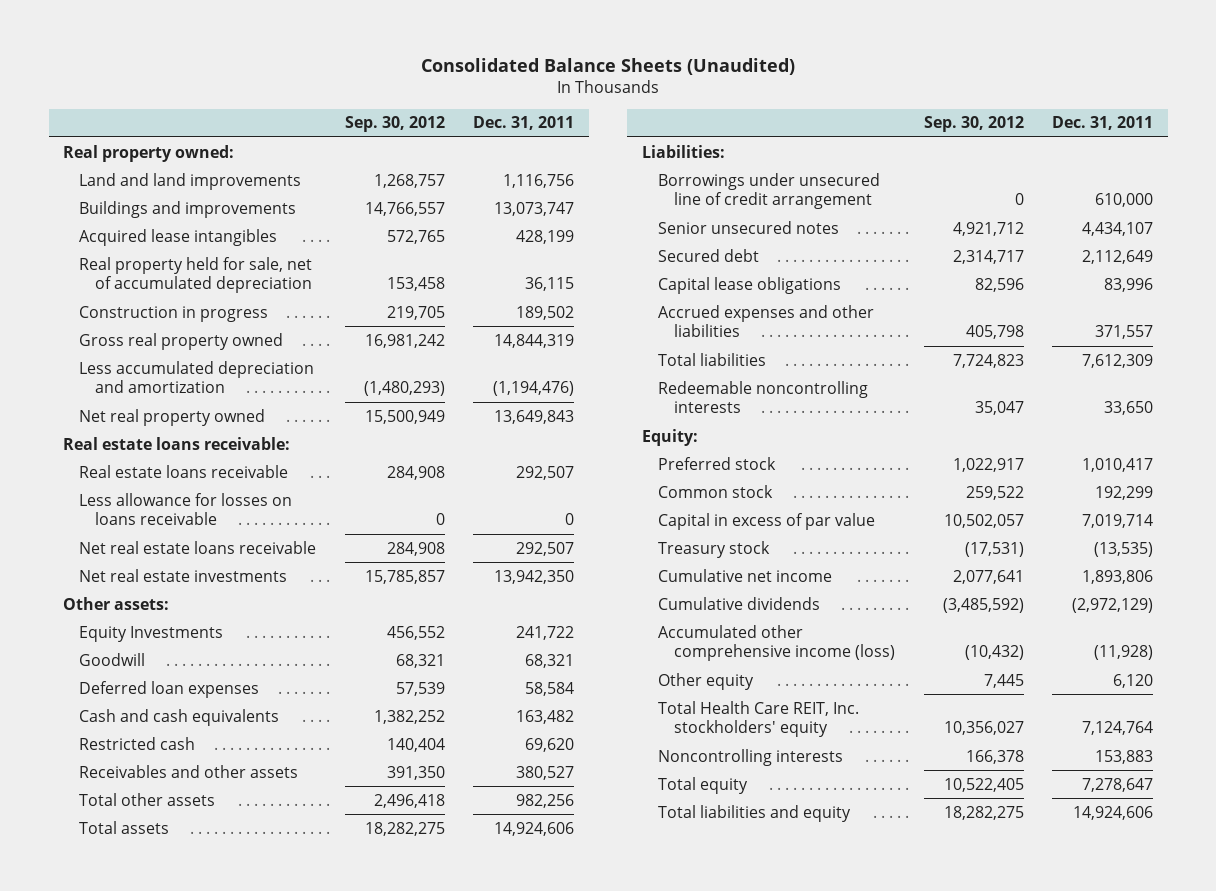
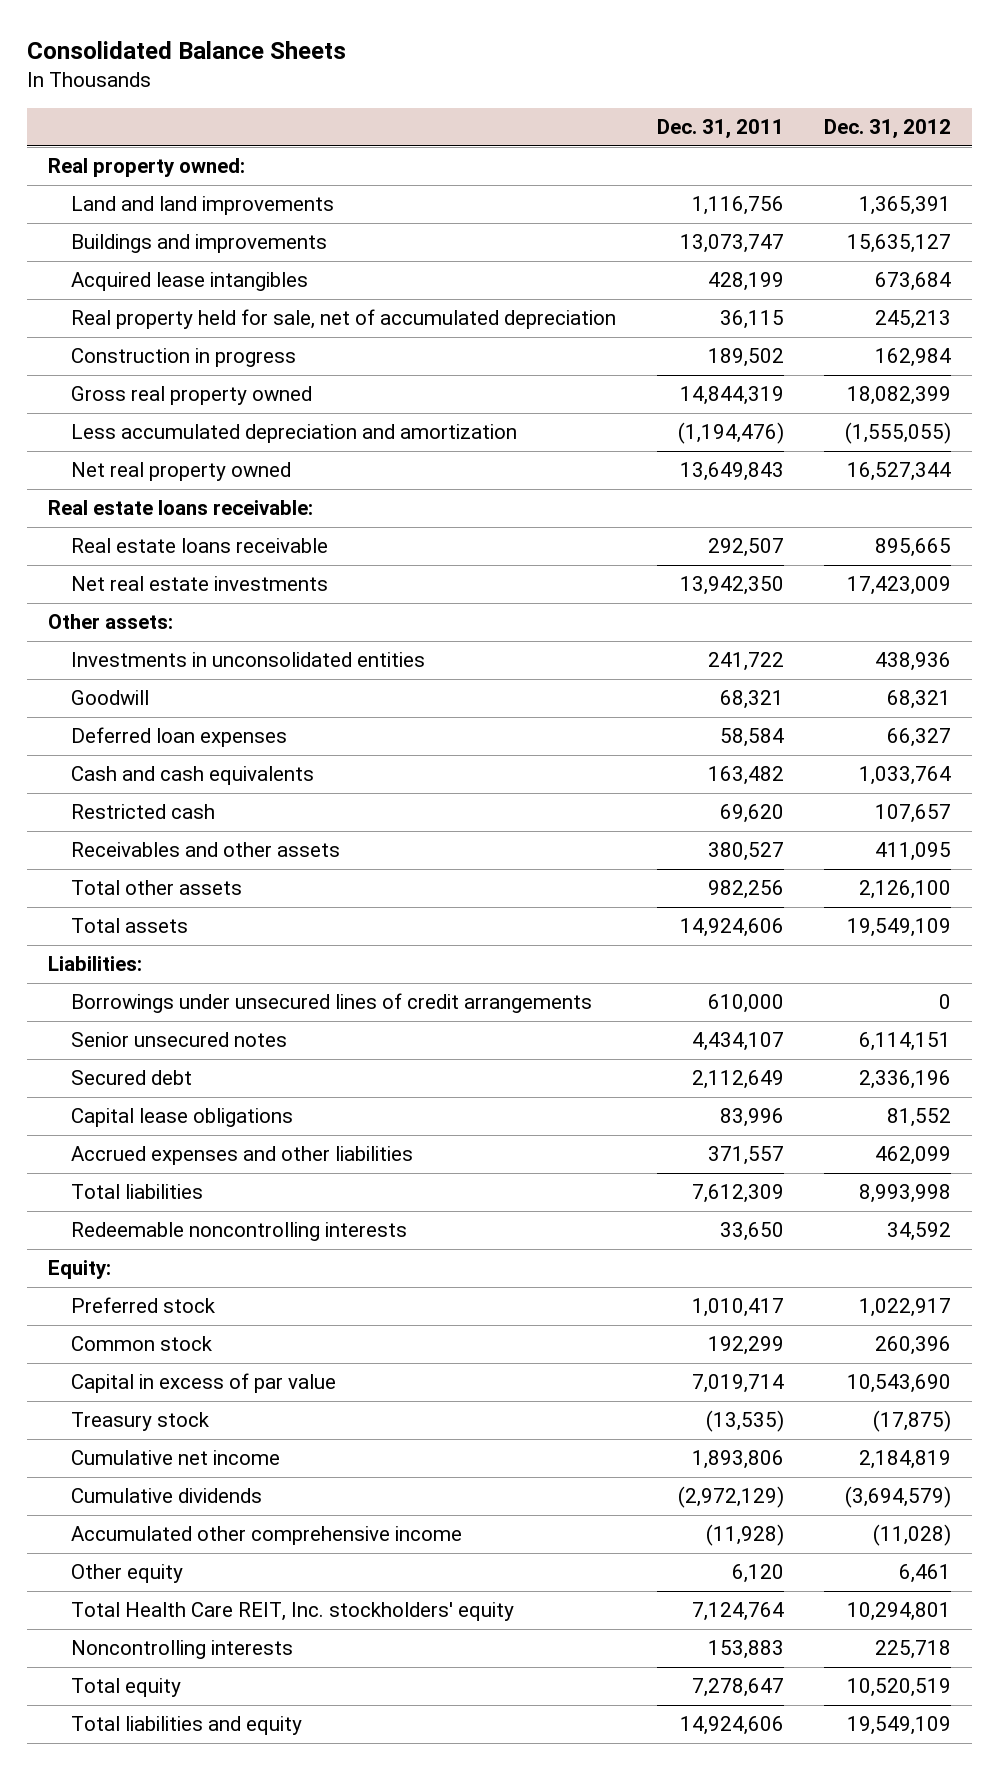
- Consolidated Balance Sheets (Unaudited)
+ Consolidated Balance Sheets
- | Sep. 30, 2012 | Dec. 31, 2011
+ | Dec. 31, 2011 | Dec. 31, 2012
- Less allowance for losses on loans receivable | 0 | 0
- Net real estate loans receivable | 284,908 | 292,507
- Equity Investments | 456,552 | 241,722
+ Investments in unconsolidated entities | 241,722 | 438,936
- Borrowings under unsecured line of credit arrangement | 0 | 610,000
+ Borrowings under unsecured lines of credit arrangements | 610,000 | 0
- Accumulated other comprehensive income (loss) | (10,432) | (11,928)
+ Accumulated other comprehensive income | (11,928) | (11,028)

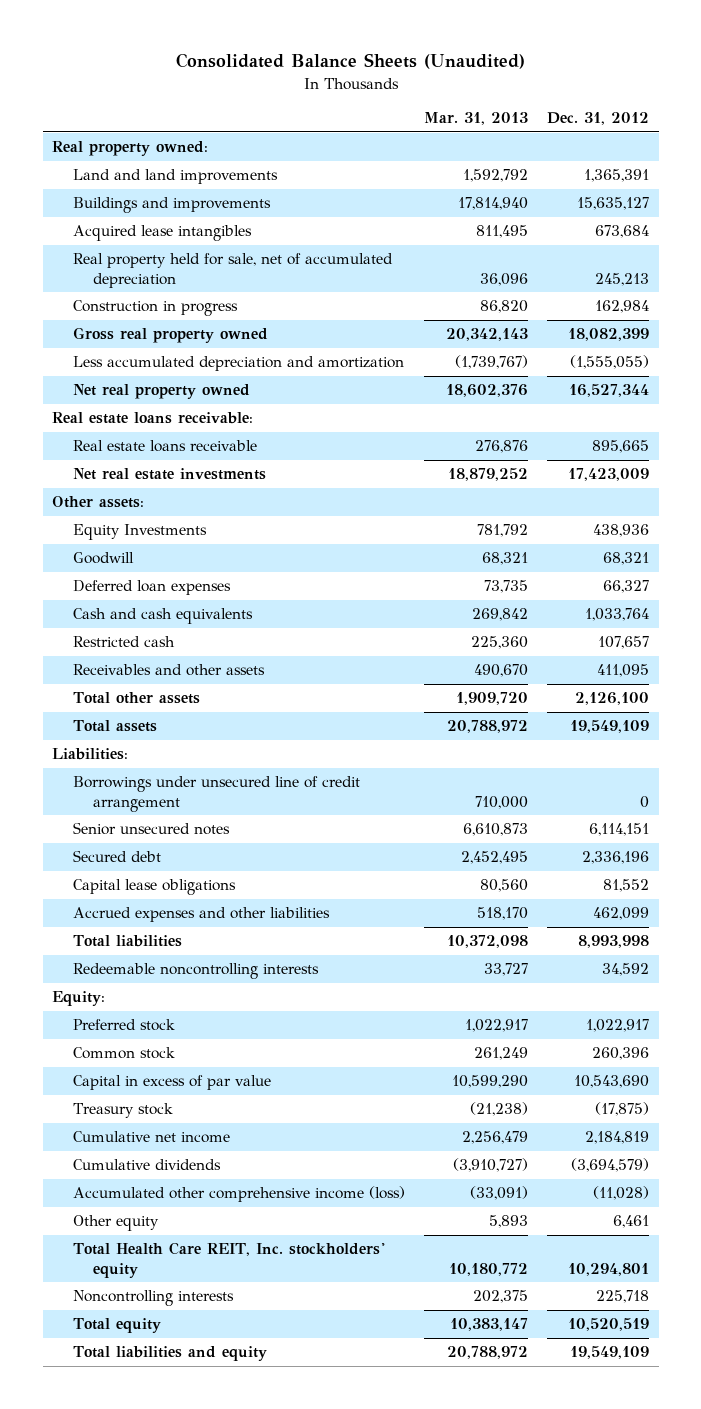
- Consolidated Balance Sheets
+ Consolidated Balance Sheets (Unaudited)
- | Dec. 31, 2011 | Dec. 31, 2012
+ | Mar. 31, 2013 | Dec. 31, 2012
- Investments in unconsolidated entities | 241,722 | 438,936
+ Equity Investments | 781,792 | 438,936
- Borrowings under unsecured lines of credit arrangements | 610,000 | 0
+ Borrowings under unsecured line of credit arrangement | 710,000 | 0
- Accumulated other comprehensive income | (11,928) | (11,028)
+ Accumulated other comprehensive income (loss) | (33,091) | (11,028)

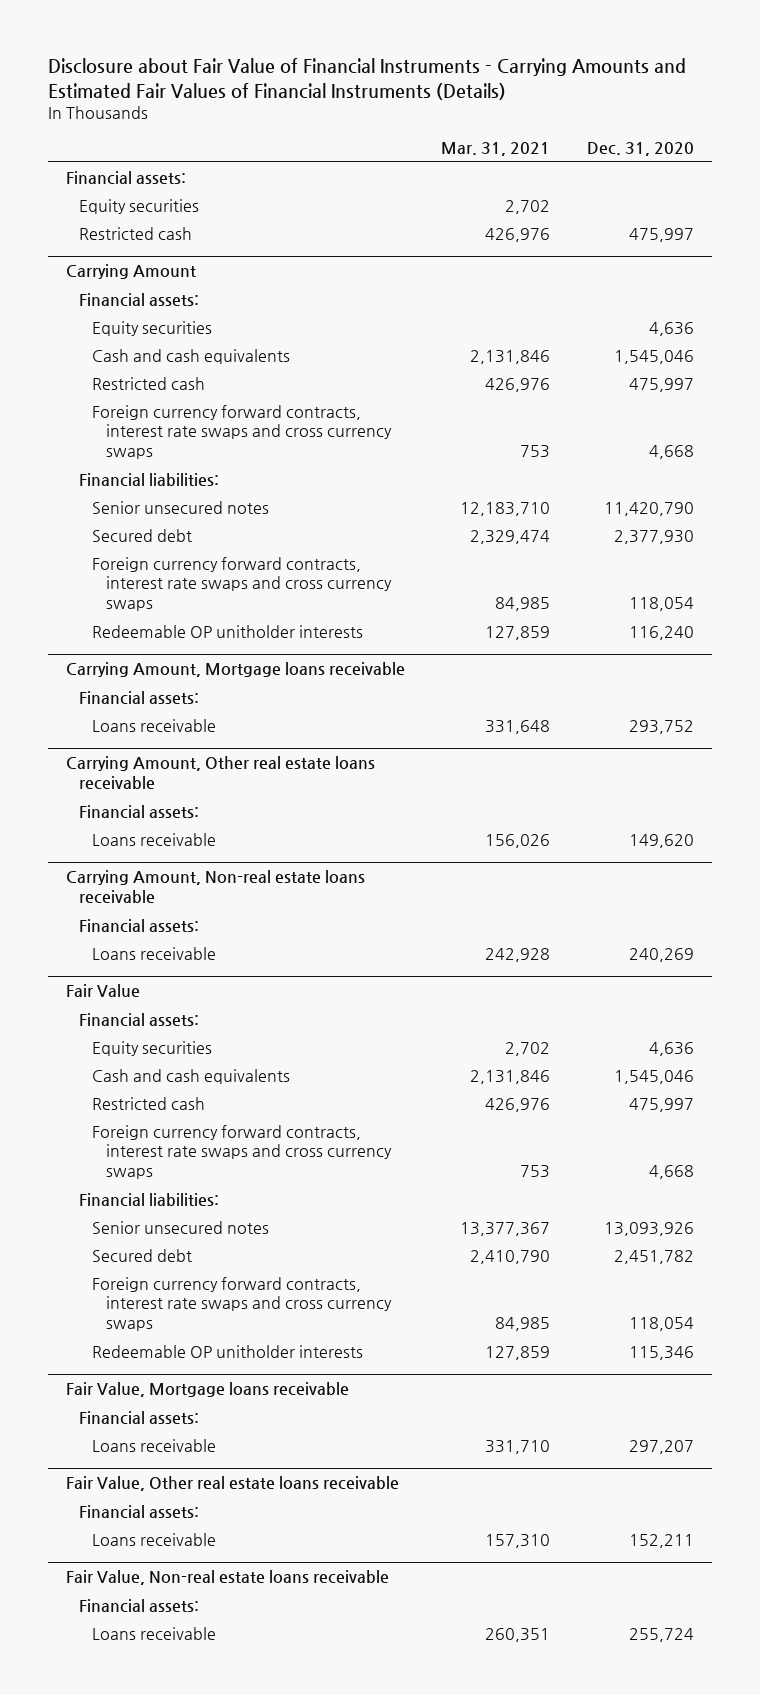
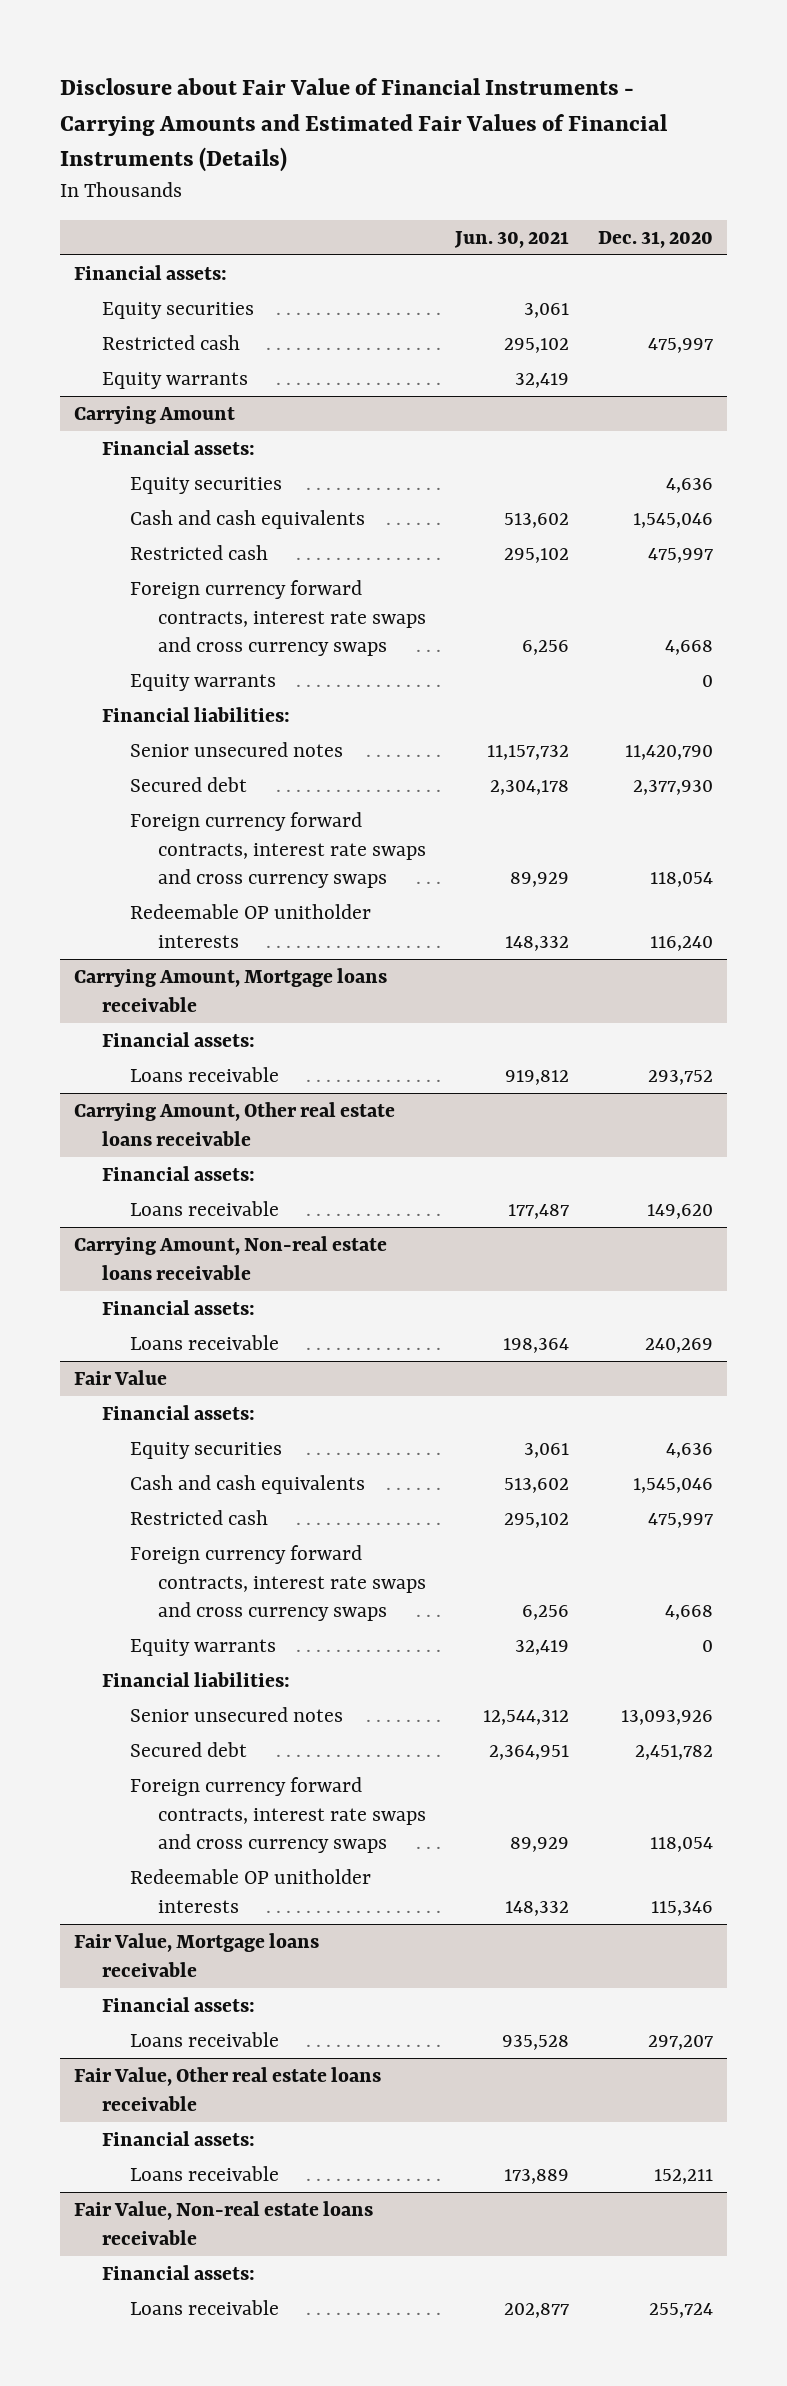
- | Mar. 31, 2021 | Dec. 31, 2020
+ | Jun. 30, 2021 | Dec. 31, 2020
+ Equity warrants | 32,419 |
@ Carrying Amount
+ Equity warrants | | 0
@ Fair Value
+ Equity warrants | 32,419 | 0

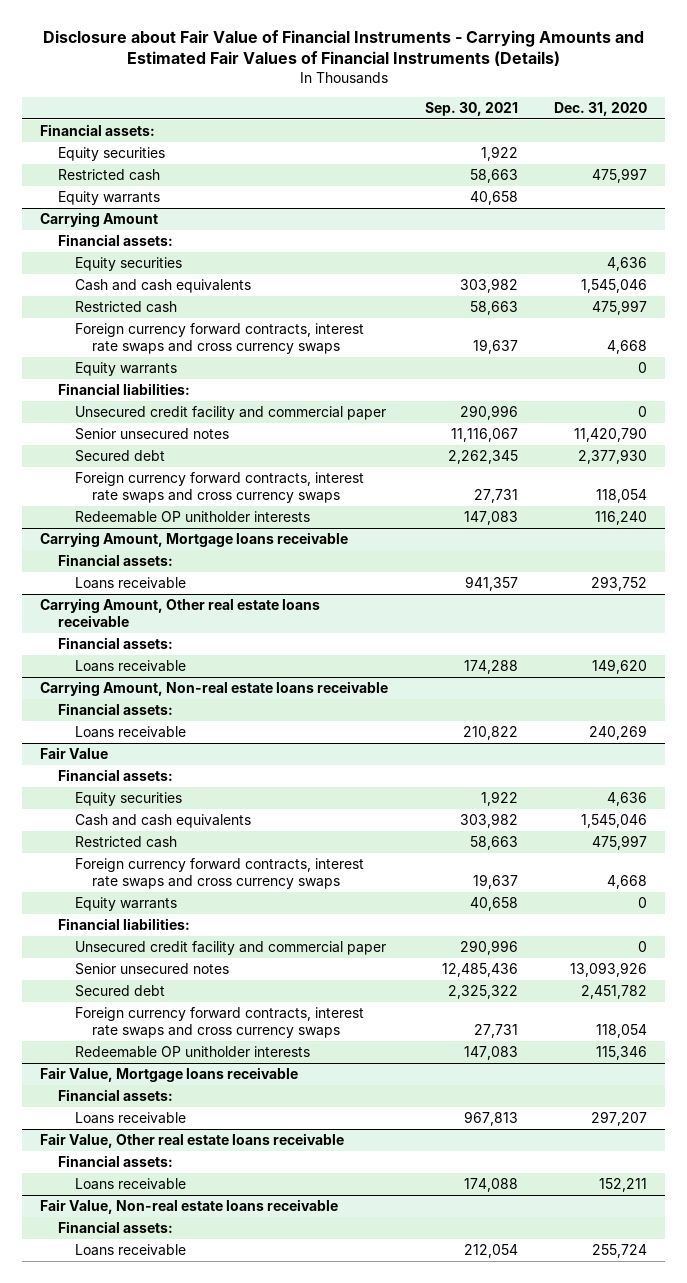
- | Jun. 30, 2021 | Dec. 31, 2020
+ | Sep. 30, 2021 | Dec. 31, 2020
@ Carrying Amount
+ Unsecured credit facility and commercial paper | 290,996 | 0
@ Fair Value
+ Unsecured credit facility and commercial paper | 290,996 | 0

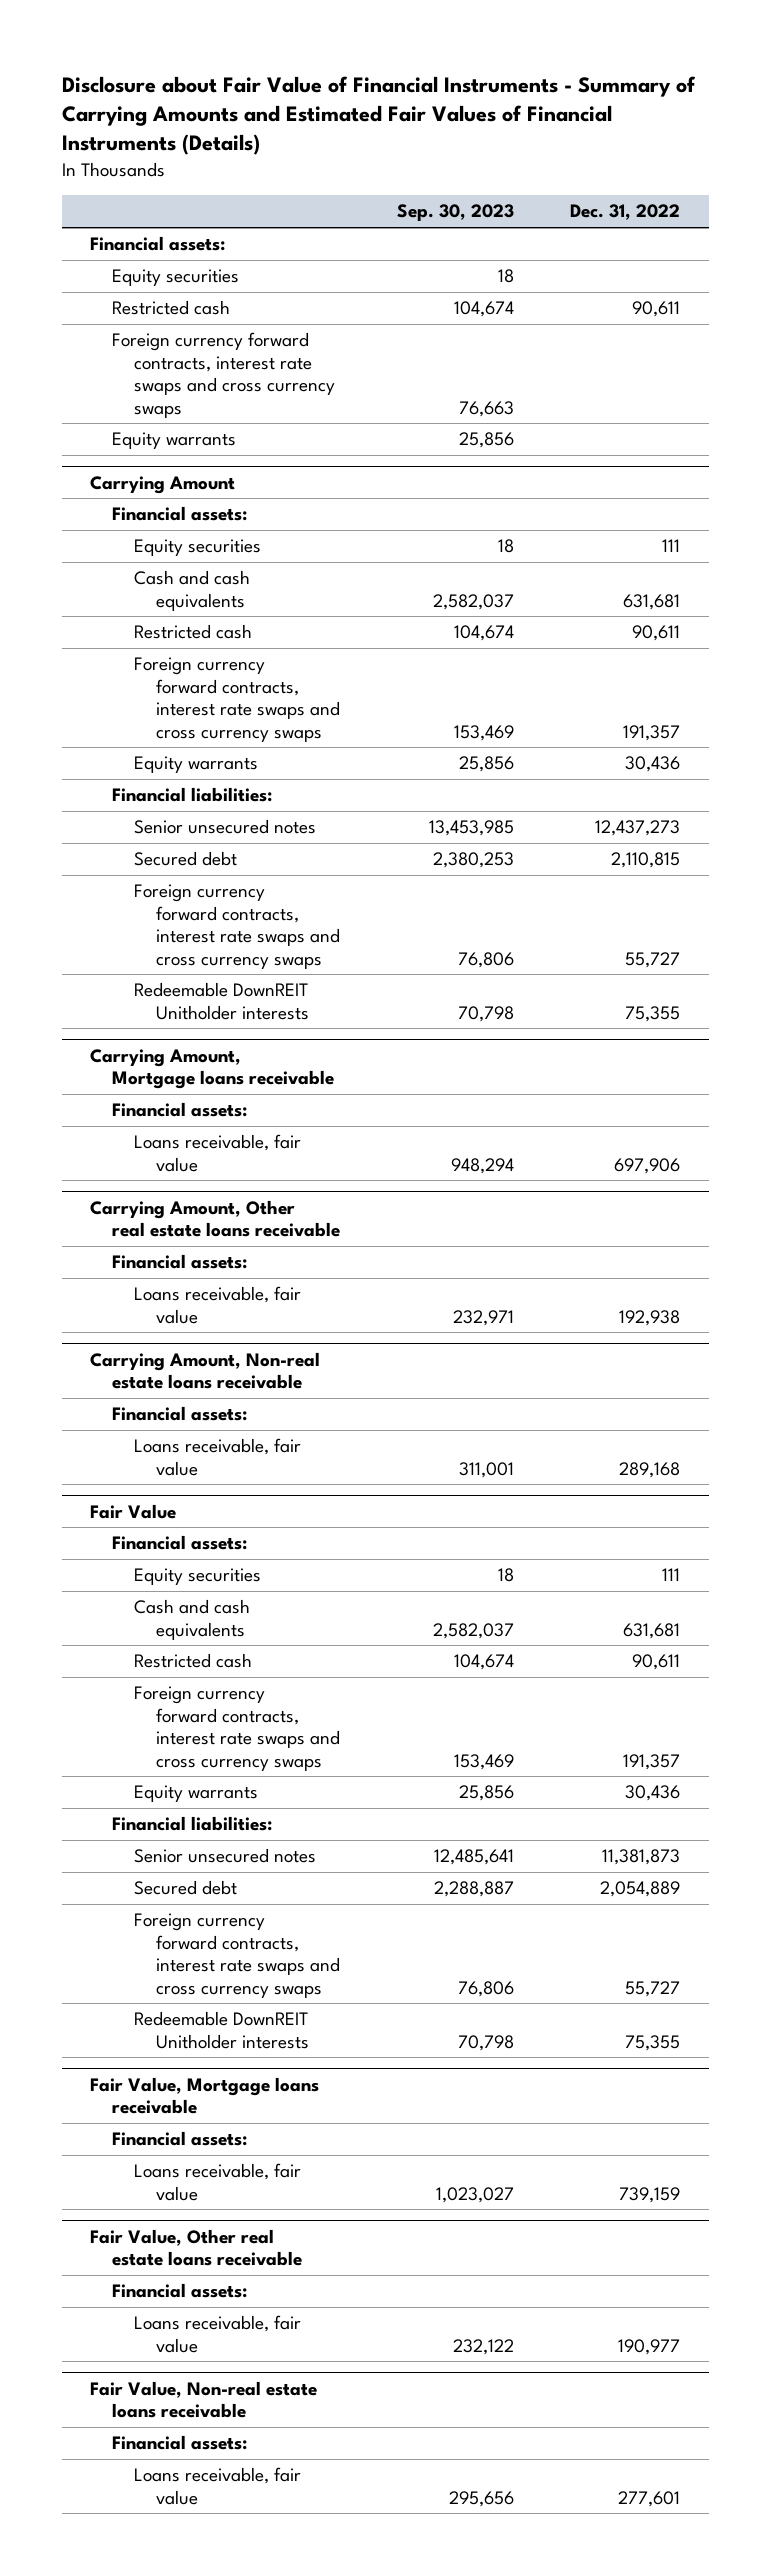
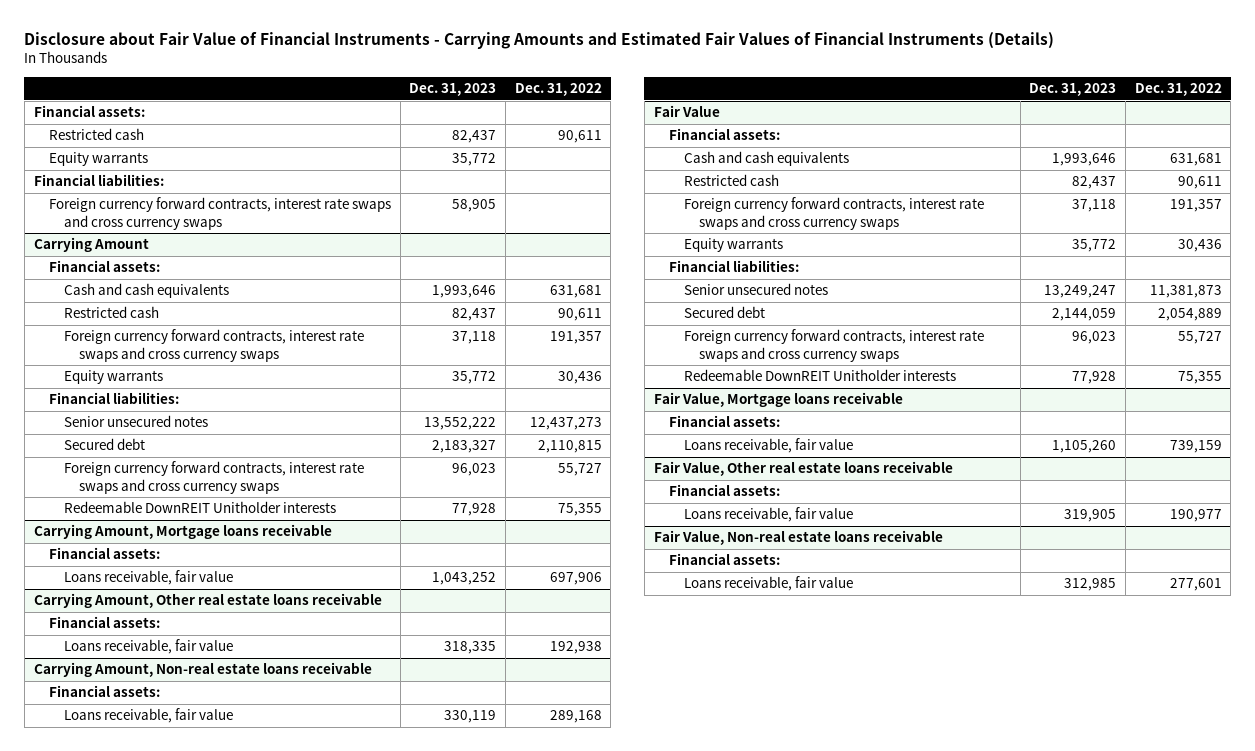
- Disclosure about Fair Value of Financial Instruments - Summary of Carrying Amounts and Estimated Fair Values of Financial Instruments (Details)
+ Disclosure about Fair Value of Financial Instruments - Carrying Amounts and Estimated Fair Values of Financial Instruments (Details)
- | Sep. 30, 2023 | Dec. 31, 2022
+ | Dec. 31, 2023 | Dec. 31, 2022
- Equity securities | 18 |
+ Financial liabilities:
moved down: Foreign currency forward contracts, interest rate swaps and cross currency swaps | 58,905 |
@ Carrying Amount
- Equity securities | 18 | 111
@ Fair Value
- Equity securities | 18 | 111

